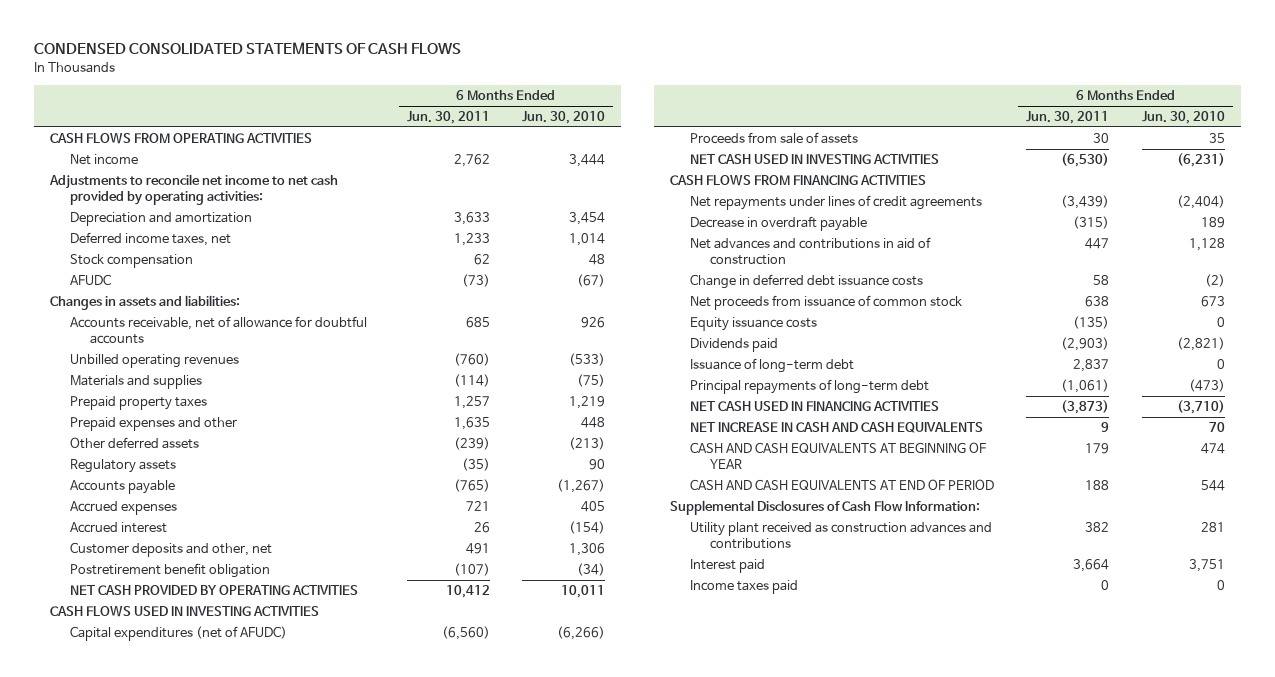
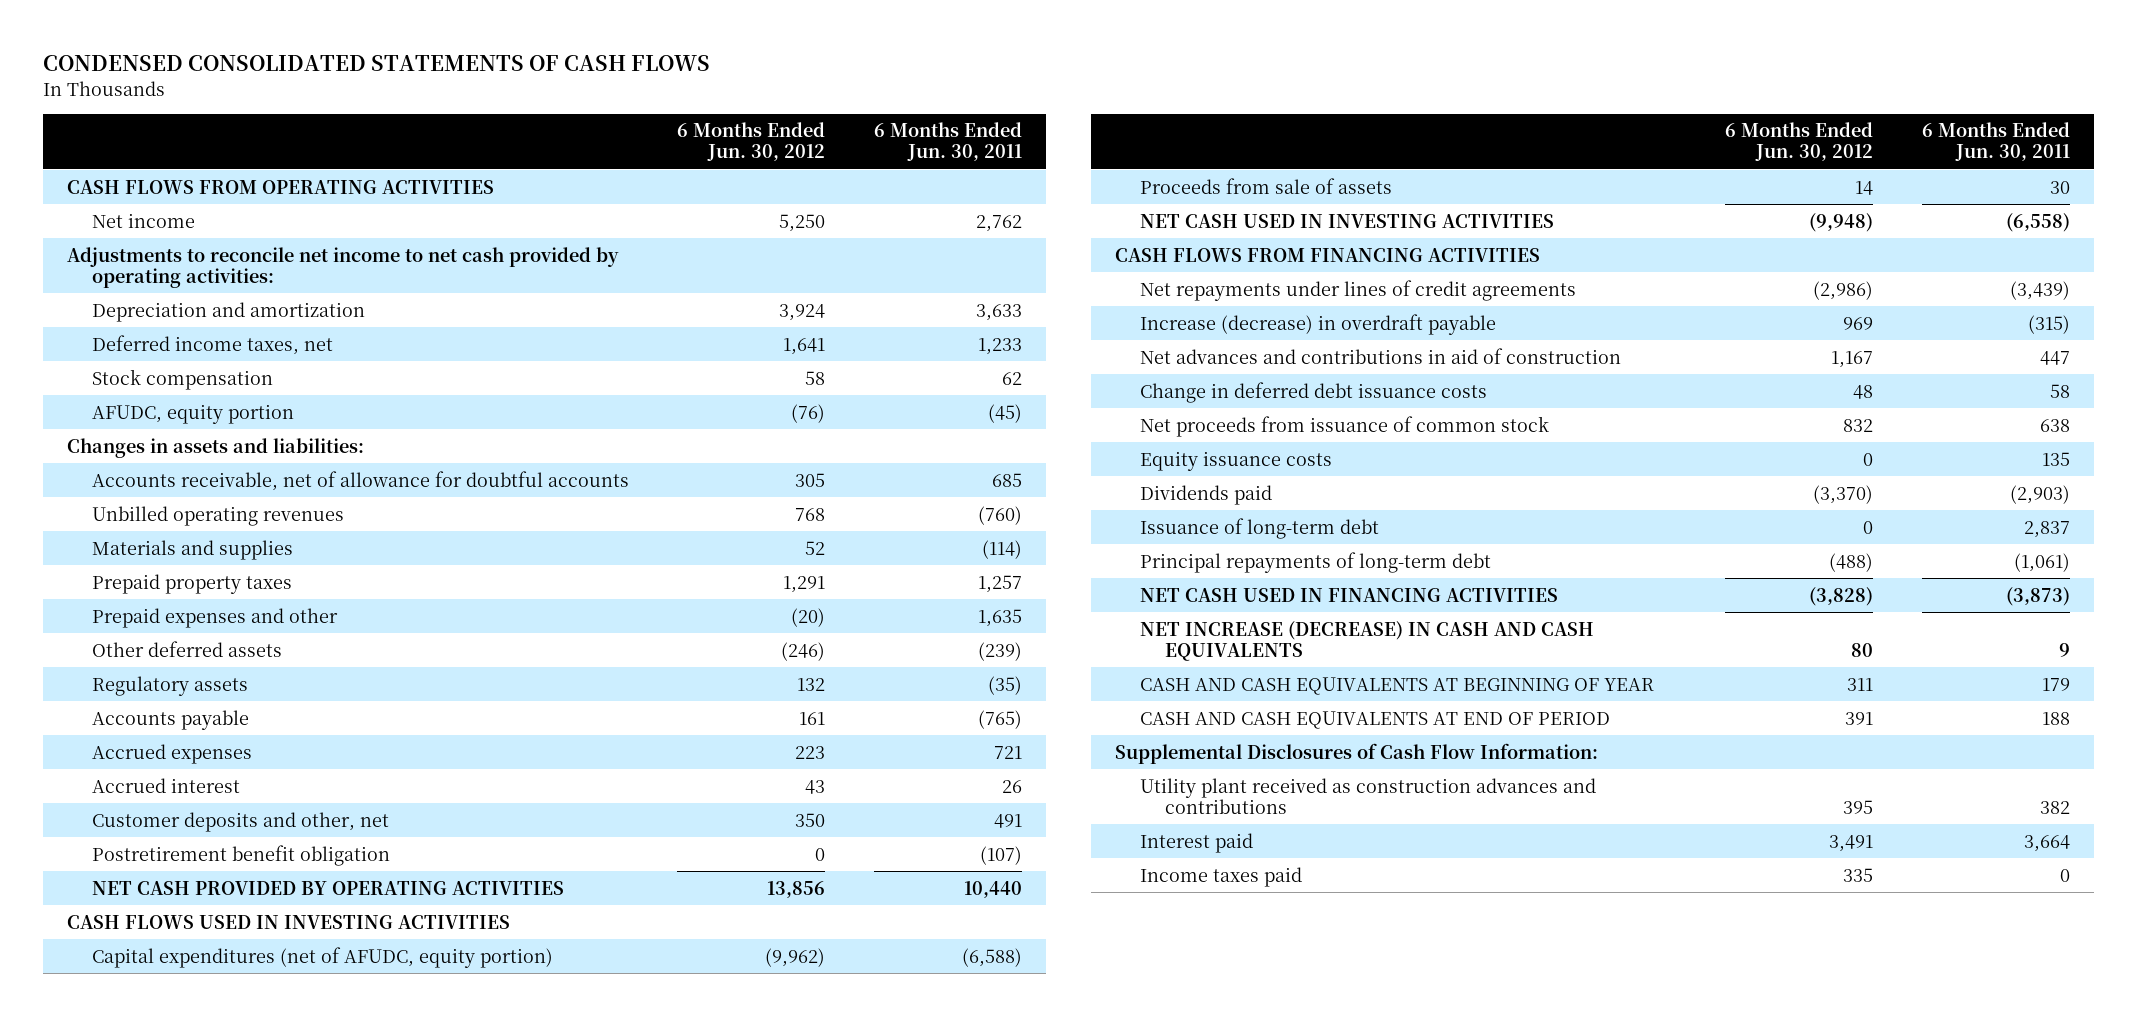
- | 6 Months Ended Jun. 30, 2011 | 6 Months Ended Jun. 30, 2010
+ | 6 Months Ended Jun. 30, 2012 | 6 Months Ended Jun. 30, 2011
- AFUDC | (73) | (67)
+ AFUDC, equity portion | (76) | (45)
- NET CASH PROVIDED BY OPERATING ACTIVITIES | 10,412 | 10,011
+ NET CASH PROVIDED BY OPERATING ACTIVITIES | 13,856 | 10,440
- Capital expenditures (net of AFUDC) | (6,560) | (6,266)
+ Capital expenditures (net of AFUDC, equity portion) | (9,962) | (6,588)
- NET CASH USED IN INVESTING ACTIVITIES | (6,530) | (6,231)
+ NET CASH USED IN INVESTING ACTIVITIES | (9,948) | (6,558)
- Decrease in overdraft payable | (315) | 189
+ Increase (decrease) in overdraft payable | 969 | (315)
- Equity issuance costs | (135) | 0
+ Equity issuance costs | 0 | 135
- NET INCREASE IN CASH AND CASH EQUIVALENTS | 9 | 70
+ NET INCREASE (DECREASE) IN CASH AND CASH EQUIVALENTS | 80 | 9

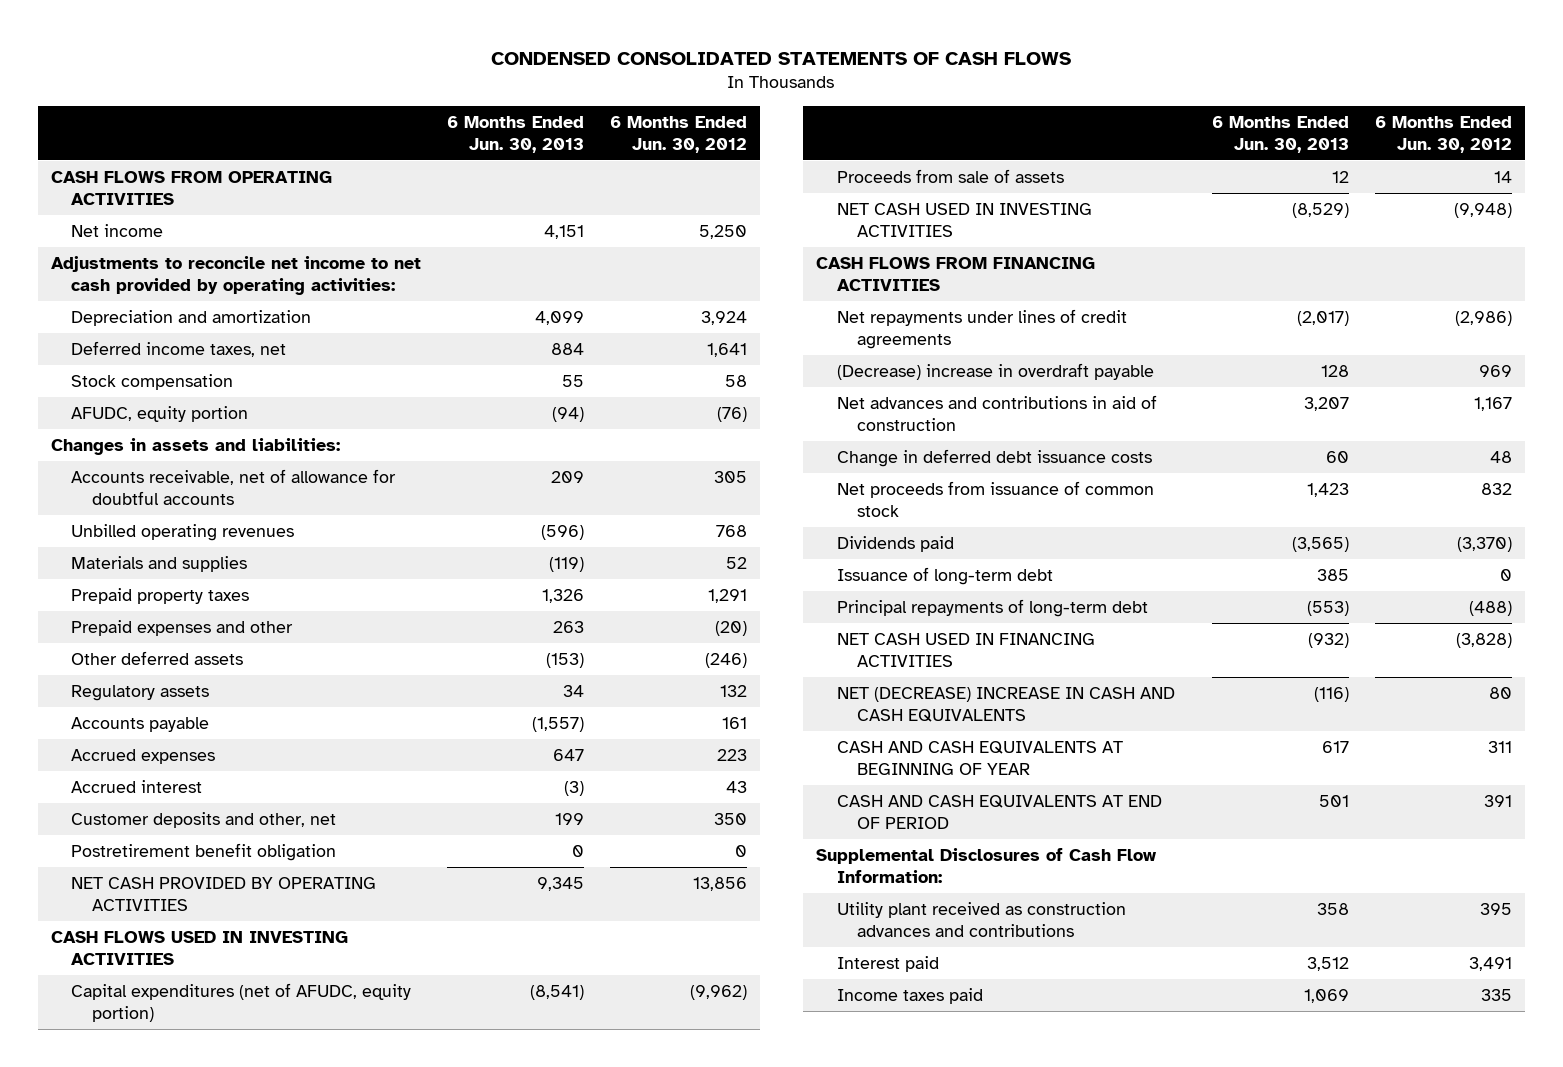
- | 6 Months Ended Jun. 30, 2012 | 6 Months Ended Jun. 30, 2011
+ | 6 Months Ended Jun. 30, 2013 | 6 Months Ended Jun. 30, 2012
- Increase (decrease) in overdraft payable | 969 | (315)
+ (Decrease) increase in overdraft payable | 128 | 969
- Equity issuance costs | 0 | 135
- NET INCREASE (DECREASE) IN CASH AND CASH EQUIVALENTS | 80 | 9
+ NET (DECREASE) INCREASE IN CASH AND CASH EQUIVALENTS | (116) | 80

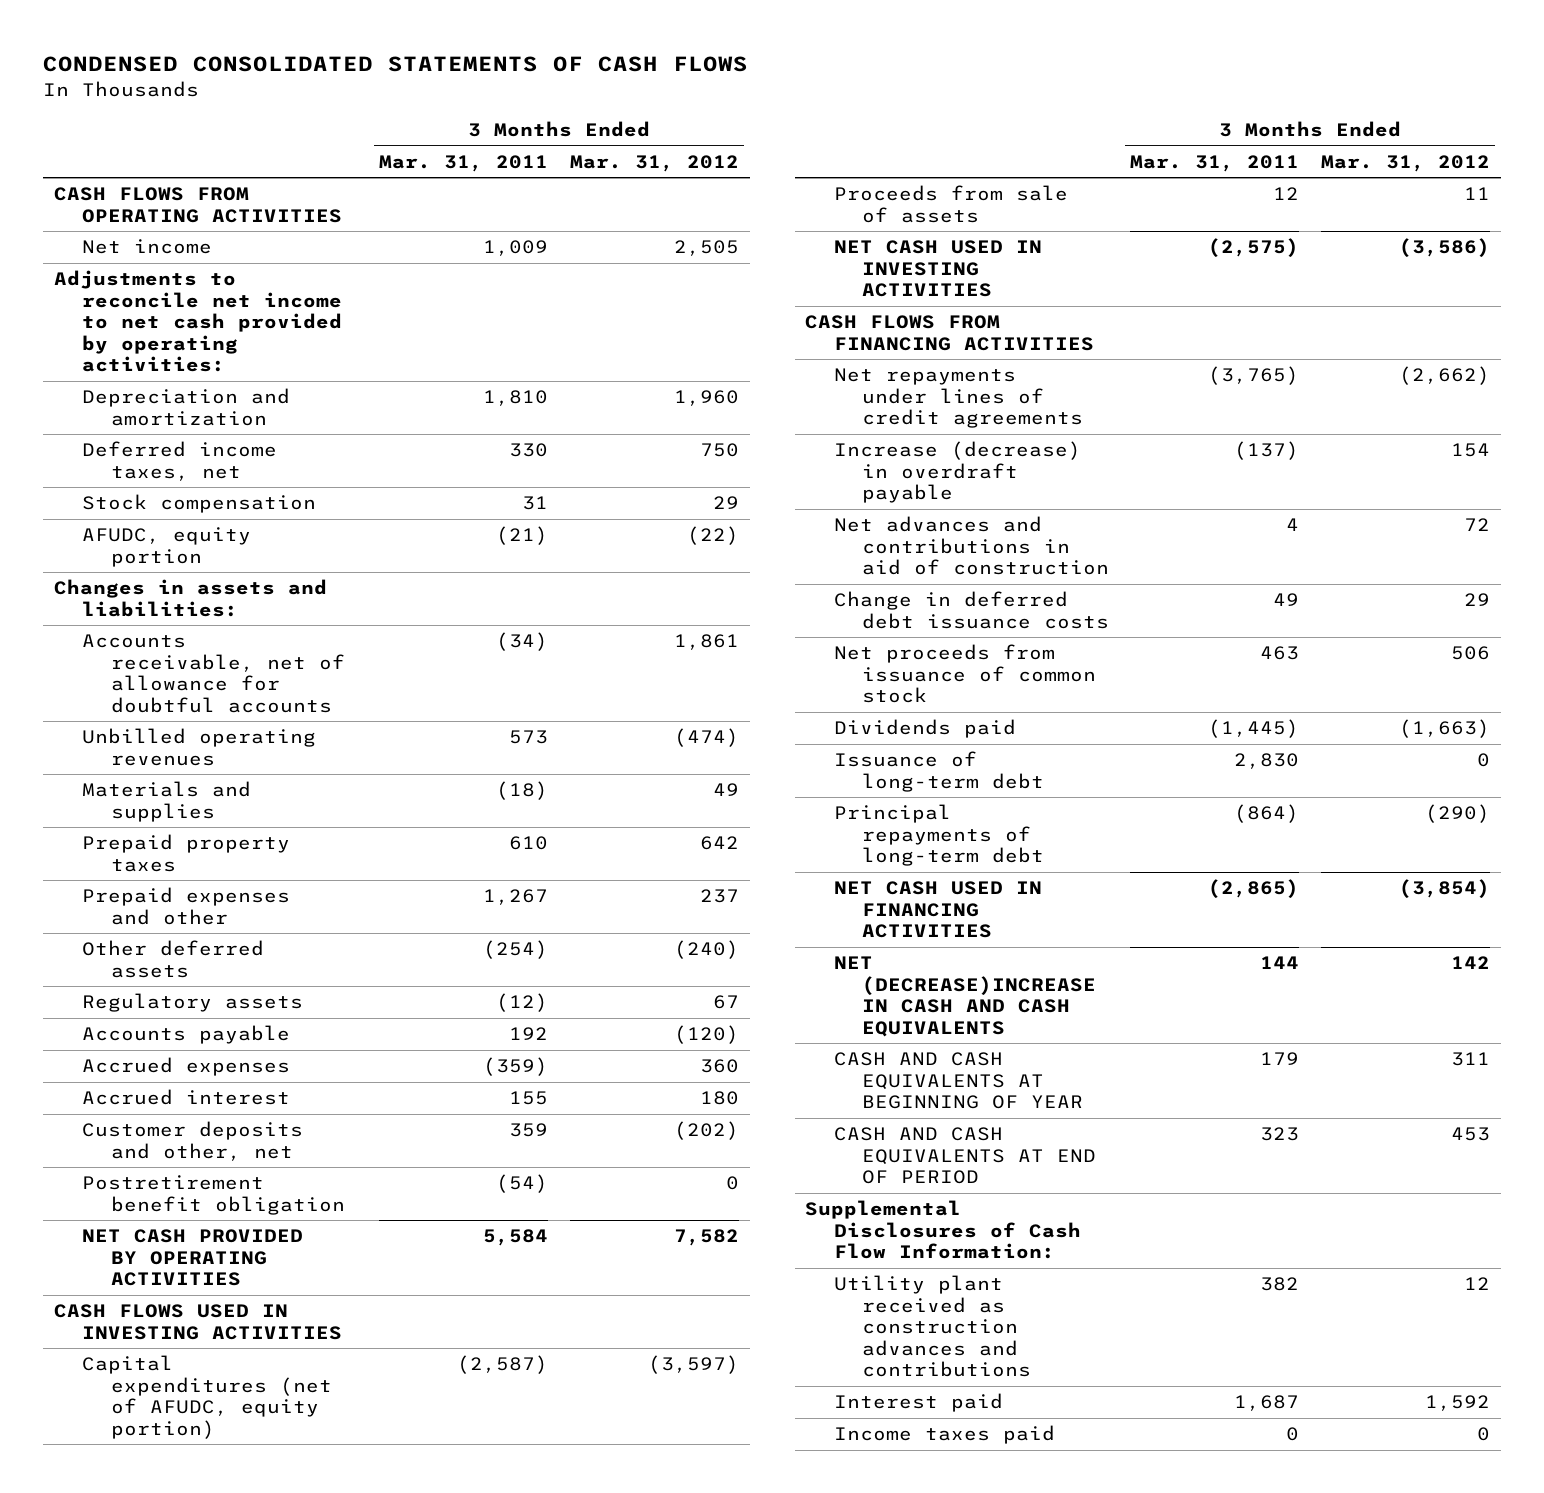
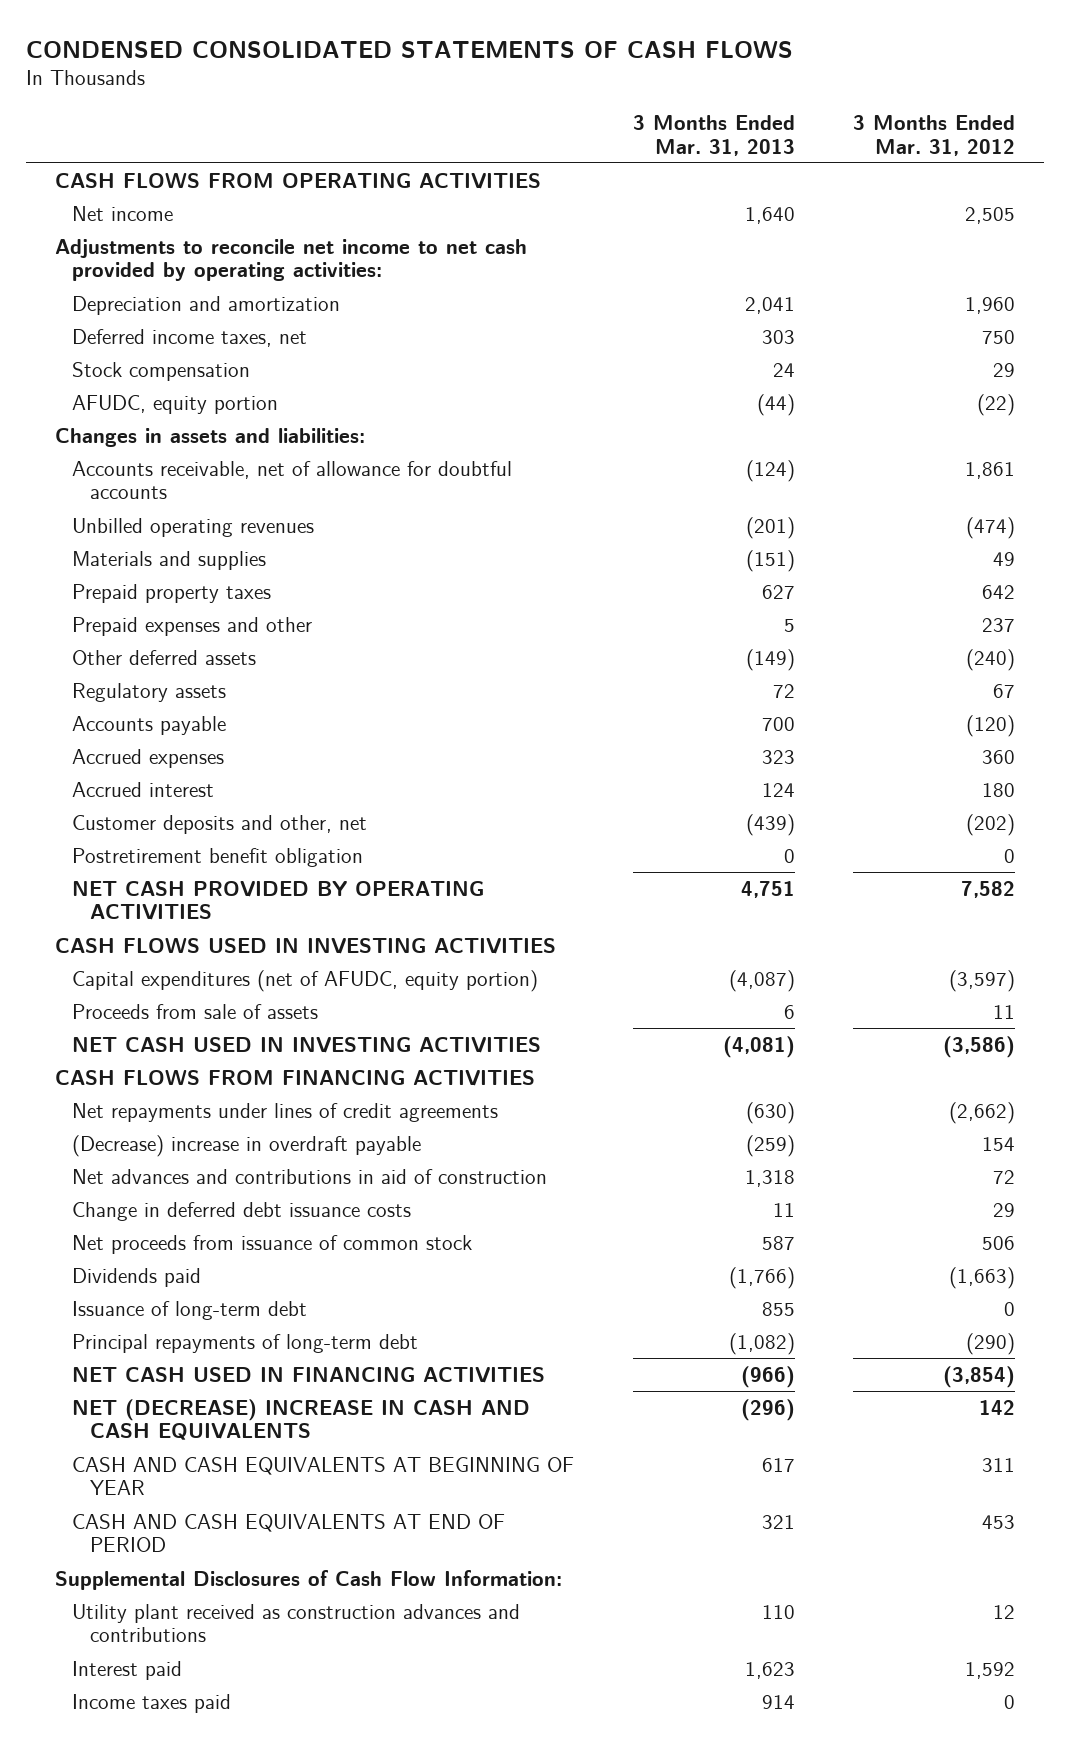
- | 3 Months Ended Mar. 31, 2011 | 3 Months Ended Mar. 31, 2012
+ | 3 Months Ended Mar. 31, 2013 | 3 Months Ended Mar. 31, 2012
- Increase (decrease) in overdraft payable | (137) | 154
+ (Decrease) increase in overdraft payable | (259) | 154
- NET (DECREASE)INCREASE IN CASH AND CASH EQUIVALENTS | 144 | 142
+ NET (DECREASE) INCREASE IN CASH AND CASH EQUIVALENTS | (296) | 142

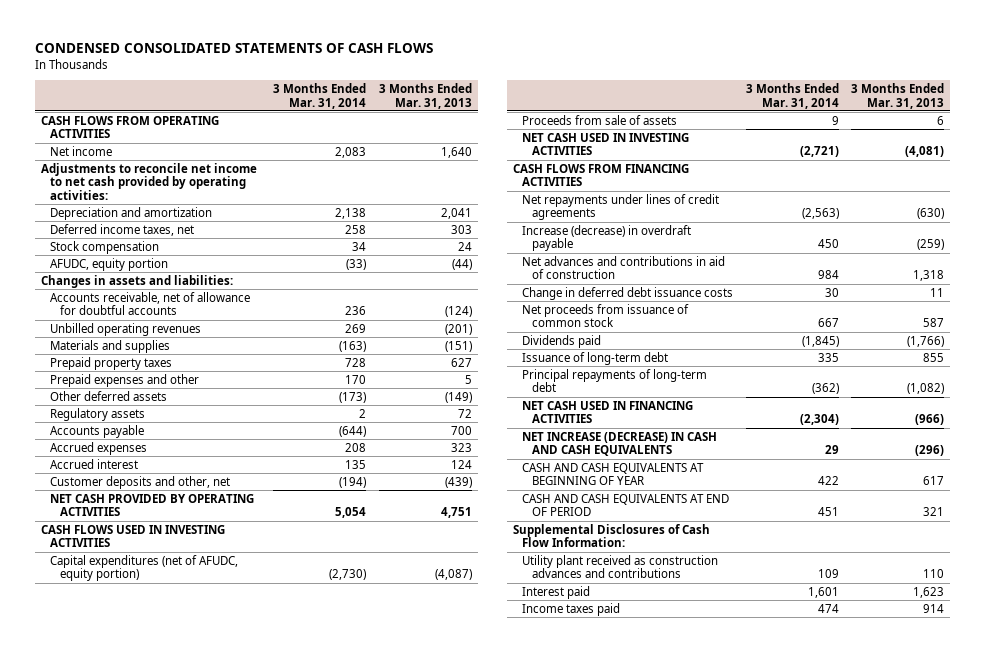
- | 3 Months Ended Mar. 31, 2013 | 3 Months Ended Mar. 31, 2012
+ | 3 Months Ended Mar. 31, 2014 | 3 Months Ended Mar. 31, 2013
- Postretirement benefit obligation | 0 | 0
- (Decrease) increase in overdraft payable | (259) | 154
+ Increase (decrease) in overdraft payable | 450 | (259)
- NET (DECREASE) INCREASE IN CASH AND CASH EQUIVALENTS | (296) | 142
+ NET INCREASE (DECREASE) IN CASH AND CASH EQUIVALENTS | 29 | (296)

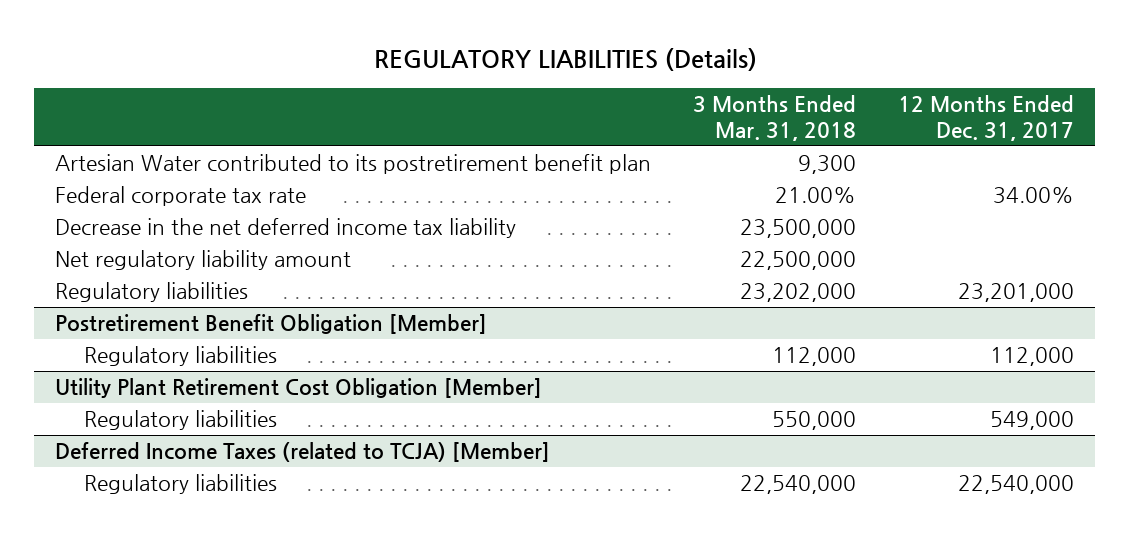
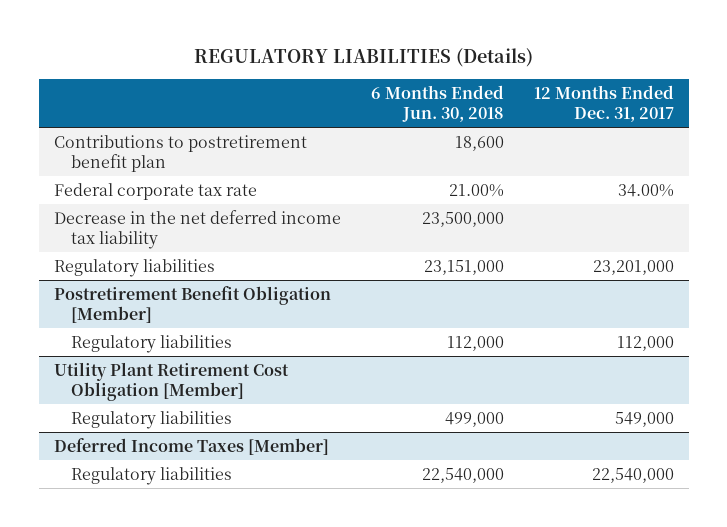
- | 3 Months Ended Mar. 31, 2018 | 12 Months Ended Dec. 31, 2017
+ | 6 Months Ended Jun. 30, 2018 | 12 Months Ended Dec. 31, 2017
- Artesian Water contributed to its postretirement benefit plan | 9,300 |
+ Contributions to postretirement benefit plan | 18,600 |
- Net regulatory liability amount | 22,500,000 |
- Deferred Income Taxes (related to TCJA) [Member]
+ Deferred Income Taxes [Member]

